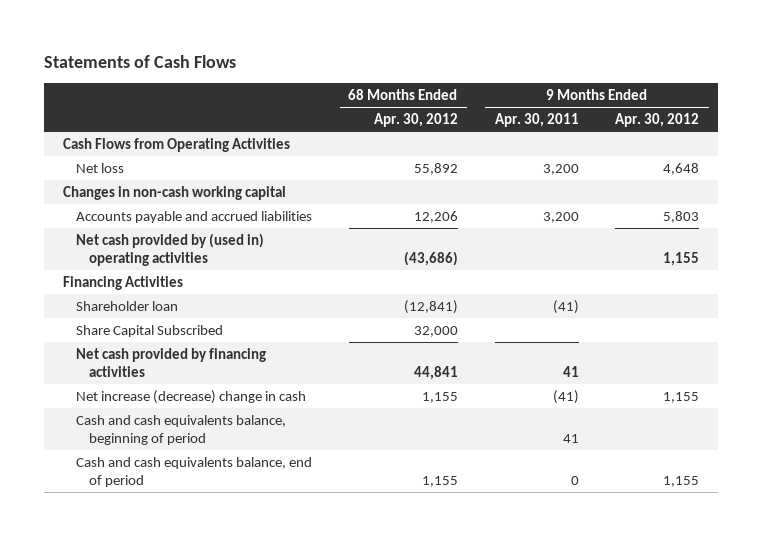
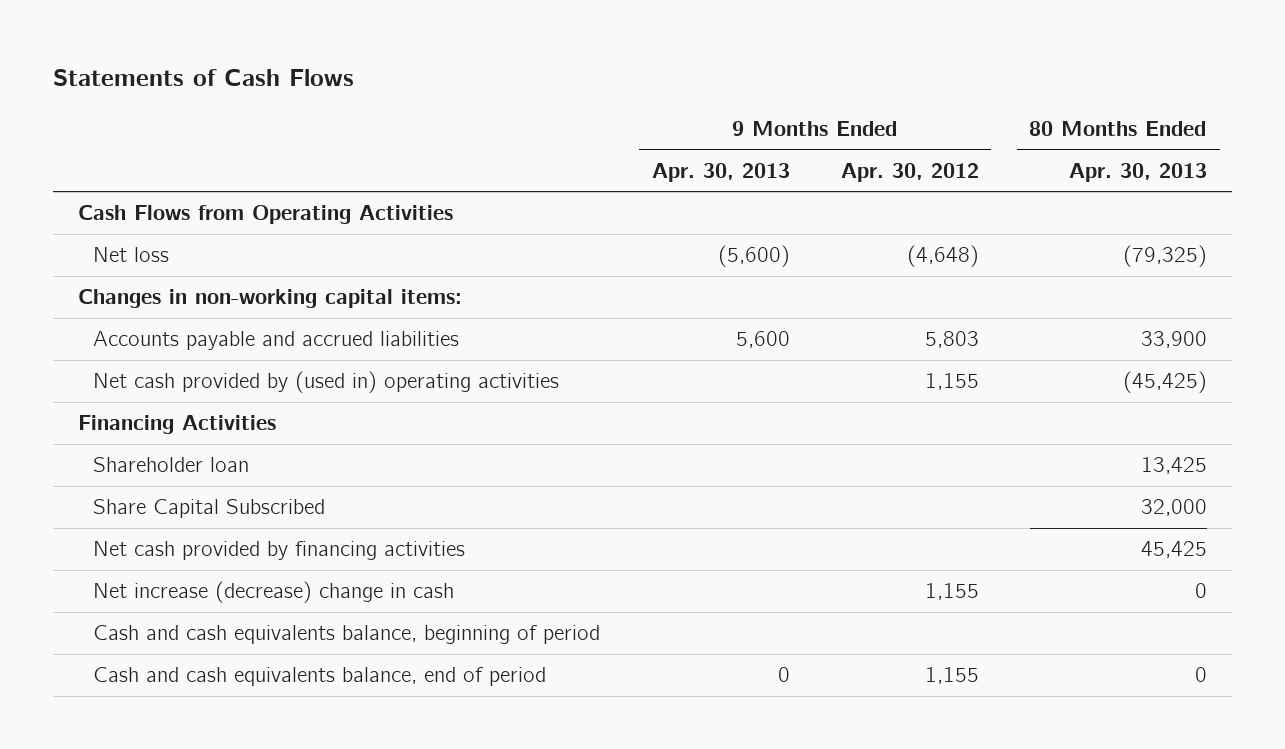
- | 68 Months Ended Apr. 30, 2012 | 9 Months Ended Apr. 30, 2011 | 9 Months Ended Apr. 30, 2012
+ | 9 Months Ended Apr. 30, 2013 | 9 Months Ended Apr. 30, 2012 | 80 Months Ended Apr. 30, 2013
- Net loss | 55,892 | 3,200 | 4,648
- Changes in non-cash working capital
+ Net loss | (5,600) | (4,648) | (79,325)
+ Changes in non-working capital items:

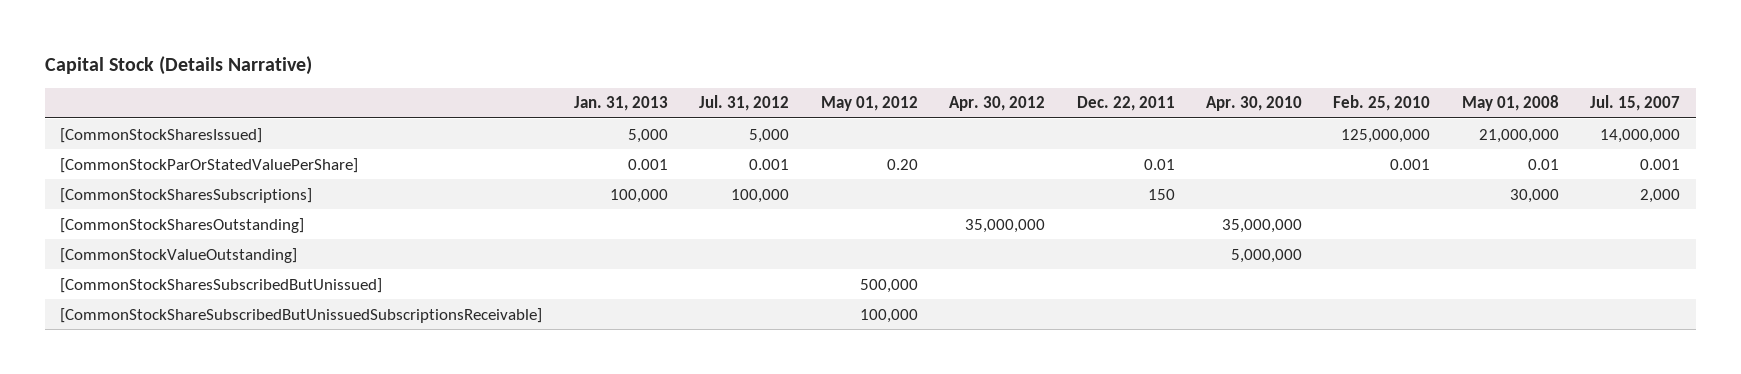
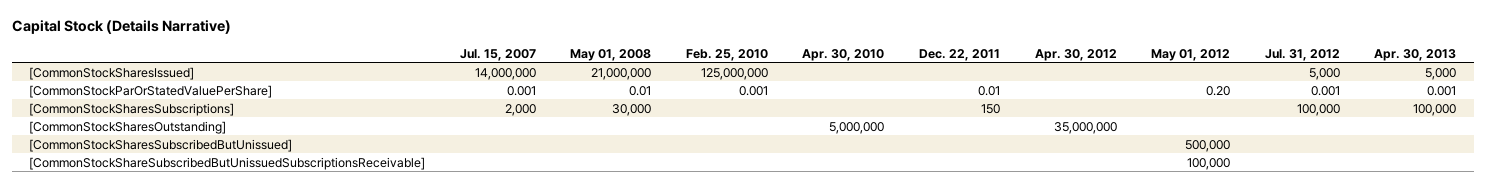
- | Jan. 31, 2013 | Jul. 31, 2012 | May 01, 2012 | Apr. 30, 2012 | Dec. 22, 2011 | Apr. 30, 2010 | Feb. 25, 2010 | May 01, 2008 | Jul. 15, 2007
+ | Jul. 15, 2007 | May 01, 2008 | Feb. 25, 2010 | Apr. 30, 2010 | Dec. 22, 2011 | Apr. 30, 2012 | May 01, 2012 | Jul. 31, 2012 | Apr. 30, 2013
- [CommonStockSharesOutstanding] | | | | 35,000,000 | | 35,000,000 | | |
- [CommonStockValueOutstanding] | | | | | | 5,000,000 | | |
+ [CommonStockSharesOutstanding] | | | | 5,000,000 | | 35,000,000 | | |

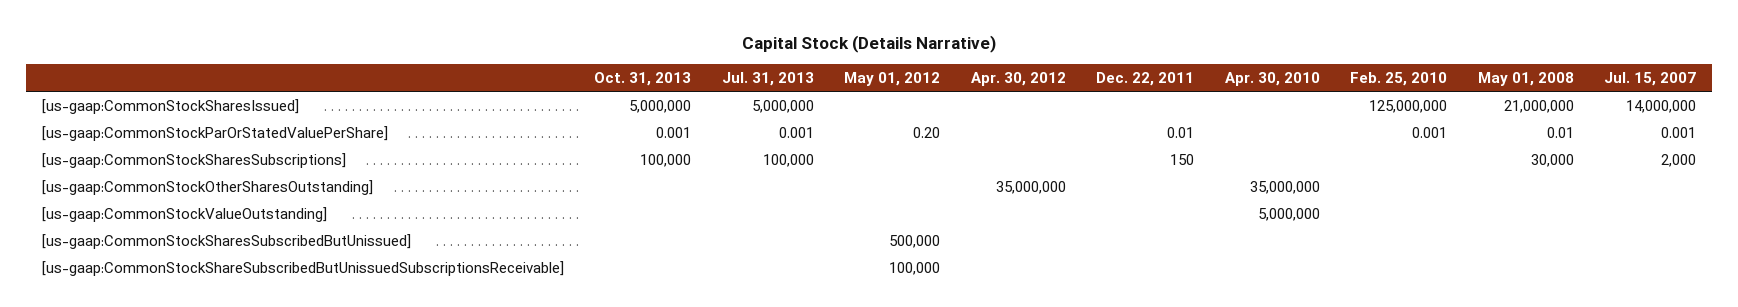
- | Jul. 15, 2007 | May 01, 2008 | Feb. 25, 2010 | Apr. 30, 2010 | Dec. 22, 2011 | Apr. 30, 2012 | May 01, 2012 | Jul. 31, 2012 | Apr. 30, 2013
+ | Oct. 31, 2013 | Jul. 31, 2013 | May 01, 2012 | Apr. 30, 2012 | Dec. 22, 2011 | Apr. 30, 2010 | Feb. 25, 2010 | May 01, 2008 | Jul. 15, 2007
- [CommonStockSharesIssued] | 14,000,000 | 21,000,000 | 125,000,000 | | | | | 5,000 | 5,000
- [CommonStockParOrStatedValuePerShare] | 0.001 | 0.01 | 0.001 | | 0.01 | | 0.20 | 0.001 | 0.001
- [CommonStockSharesSubscriptions] | 2,000 | 30,000 | | | 150 | | | 100,000 | 100,000
- [CommonStockSharesOutstanding] | | | | 5,000,000 | | 35,000,000 | | |
- [CommonStockSharesSubscribedButUnissued] | | | | | | | 500,000 | |
- [CommonStockShareSubscribedButUnissuedSubscriptionsReceivable] | | | | | | | 100,000 | |
+ [us-gaap:CommonStockSharesIssued] | 5,000,000 | 5,000,000 | | | | | 125,000,000 | 21,000,000 | 14,000,000
+ [us-gaap:CommonStockParOrStatedValuePerShare] | 0.001 | 0.001 | 0.20 | | 0.01 | | 0.001 | 0.01 | 0.001
+ [us-gaap:CommonStockSharesSubscriptions] | 100,000 | 100,000 | | | 150 | | | 30,000 | 2,000
+ [us-gaap:CommonStockOtherSharesOutstanding] | | | | 35,000,000 | | 35,000,000 | | |
+ [us-gaap:CommonStockValueOutstanding] | | | | | | 5,000,000 | | |
+ [us-gaap:CommonStockSharesSubscribedButUnissued] | | | 500,000 | | | | | |
+ [us-gaap:CommonStockShareSubscribedButUnissuedSubscriptionsReceivable] | | | 100,000 | | | | | |

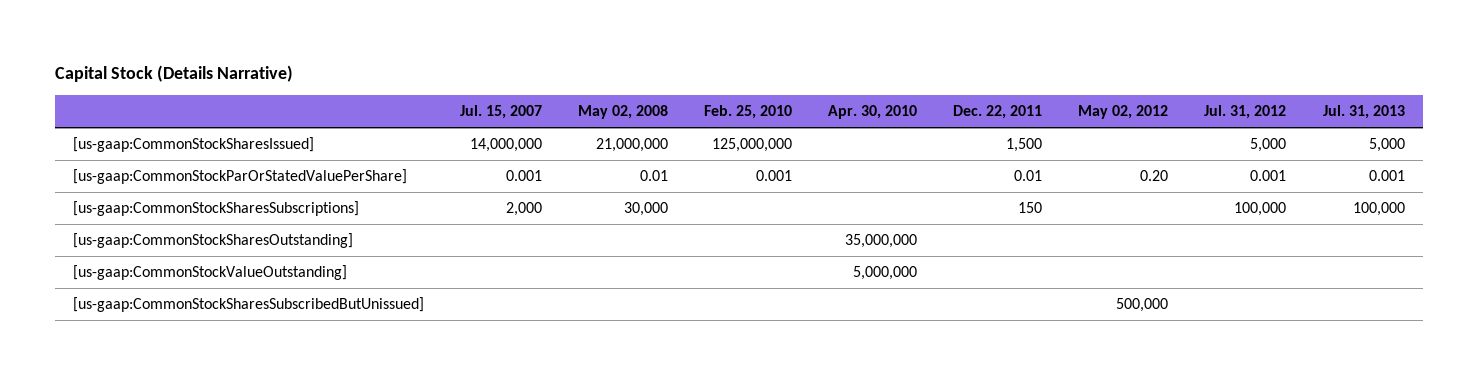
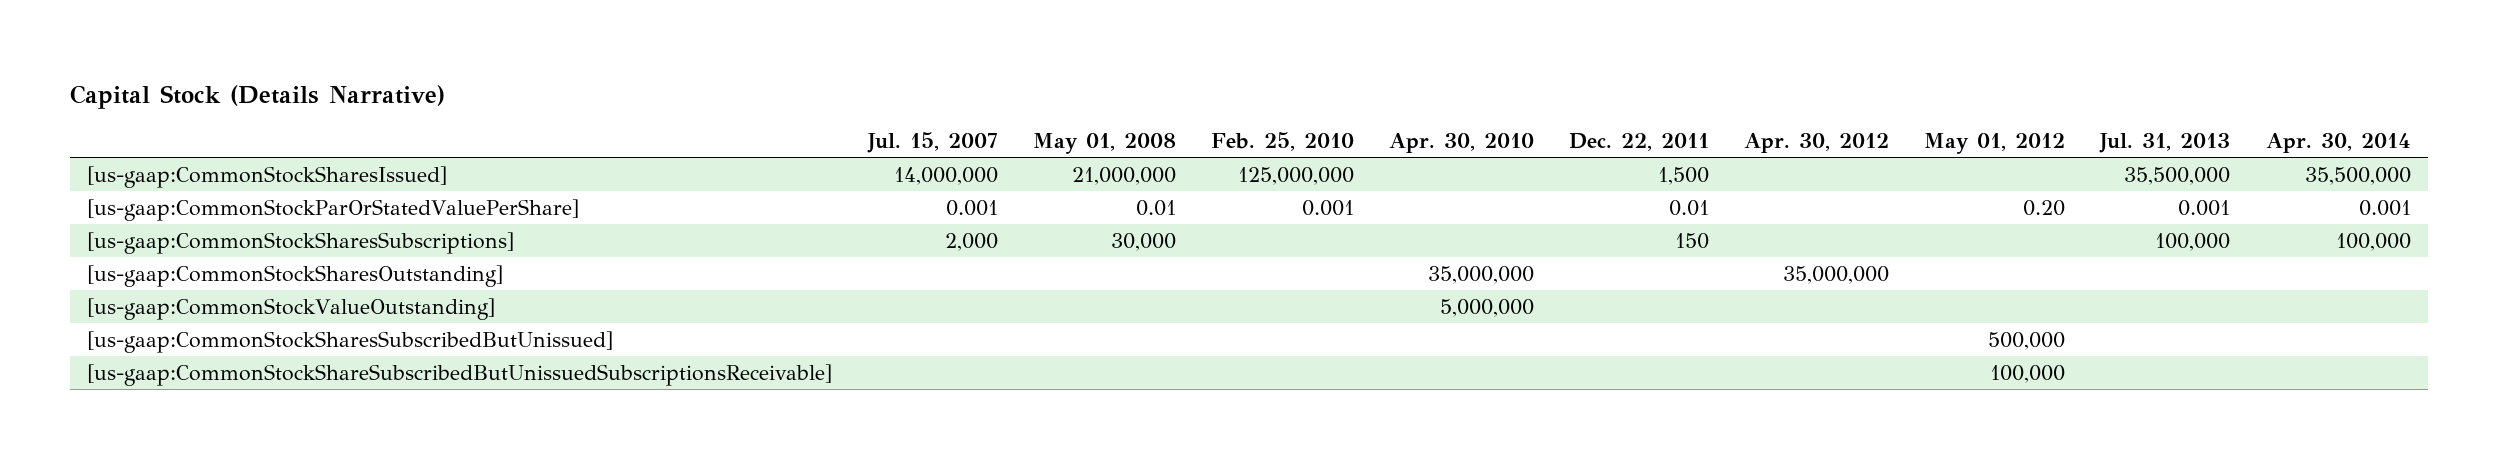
- | Jul. 15, 2007 | May 02, 2008 | Feb. 25, 2010 | Apr. 30, 2010 | Dec. 22, 2011 | May 02, 2012 | Jul. 31, 2012 | Jul. 31, 2013
+ | Jul. 15, 2007 | May 01, 2008 | Feb. 25, 2010 | Apr. 30, 2010 | Dec. 22, 2011 | Apr. 30, 2012 | May 01, 2012 | Jul. 31, 2013 | Apr. 30, 2014
- [us-gaap:CommonStockSharesIssued] | 14,000,000 | 21,000,000 | 125,000,000 | | 1,500 | | 5,000 | 5,000
+ [us-gaap:CommonStockSharesIssued] | 14,000,000 | 21,000,000 | 125,000,000 | | 1,500 | | | 35,500,000 | 35,500,000
+ [us-gaap:CommonStockShareSubscribedButUnissuedSubscriptionsReceivable] | | | | | | | 100,000 | |

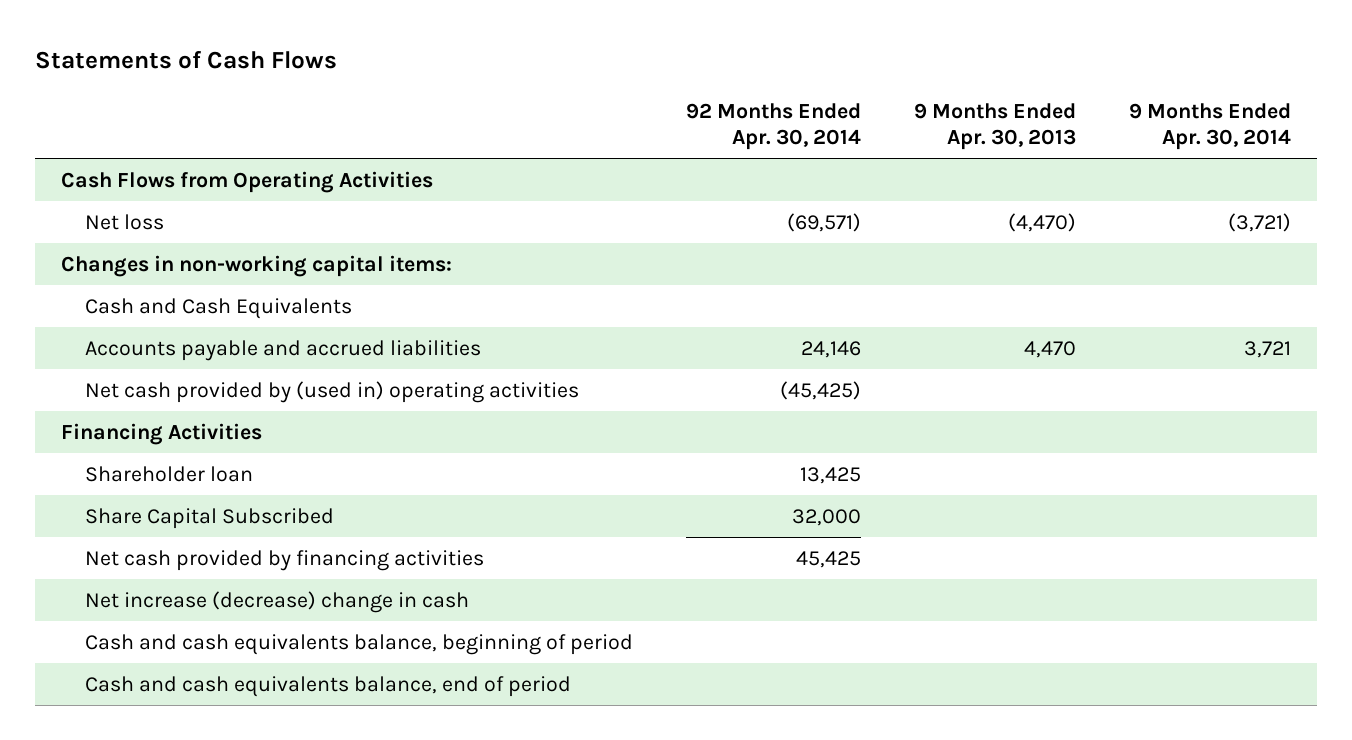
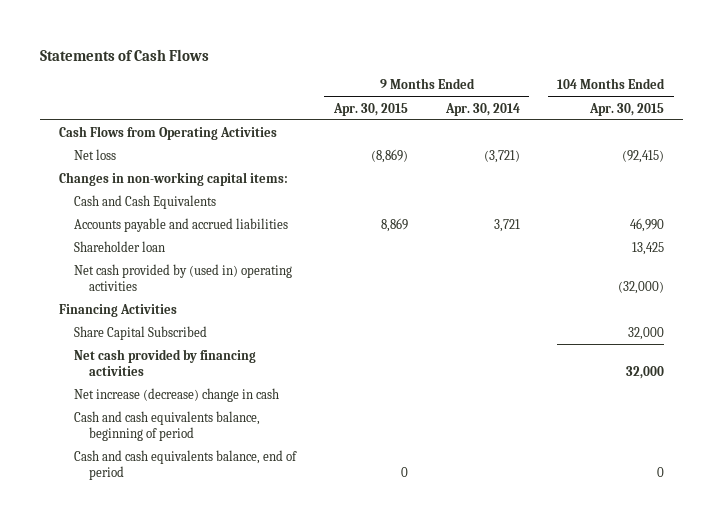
- | 92 Months Ended Apr. 30, 2014 | 9 Months Ended Apr. 30, 2013 | 9 Months Ended Apr. 30, 2014
+ | 9 Months Ended Apr. 30, 2015 | 9 Months Ended Apr. 30, 2014 | 104 Months Ended Apr. 30, 2015
moved up: Shareholder loan | | | 13,425

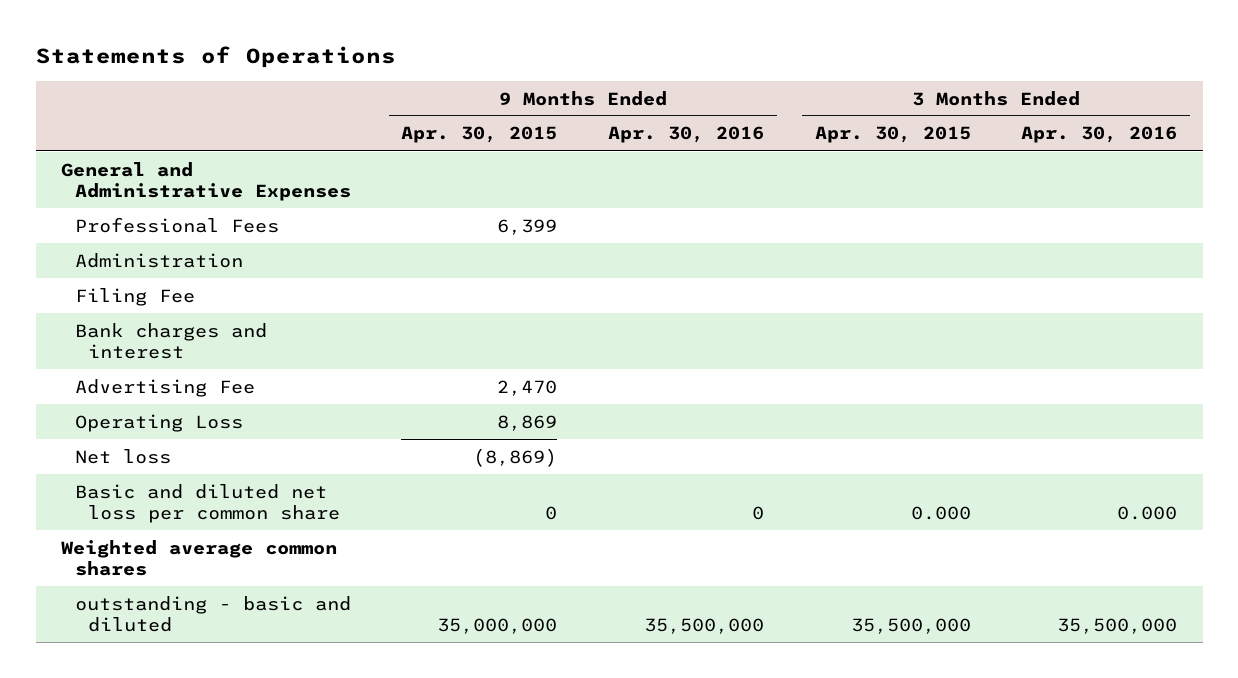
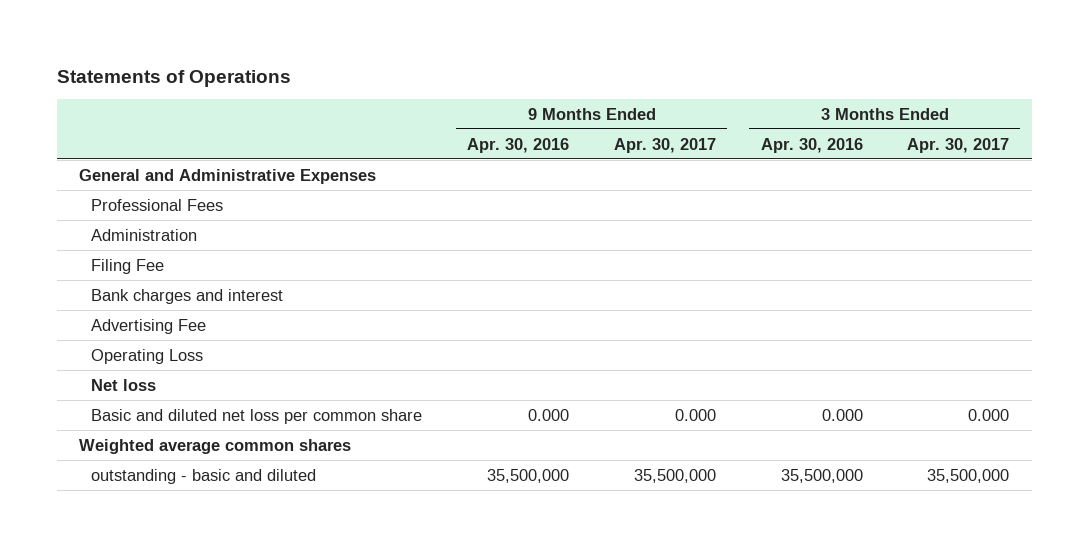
- | 9 Months Ended Apr. 30, 2015 | 9 Months Ended Apr. 30, 2016 | 3 Months Ended Apr. 30, 2015 | 3 Months Ended Apr. 30, 2016
+ | 9 Months Ended Apr. 30, 2016 | 9 Months Ended Apr. 30, 2017 | 3 Months Ended Apr. 30, 2016 | 3 Months Ended Apr. 30, 2017
- Basic and diluted net loss per common share | 0 | 0 | 0.000 | 0.000
+ Basic and diluted net loss per common share | 0.000 | 0.000 | 0.000 | 0.000

